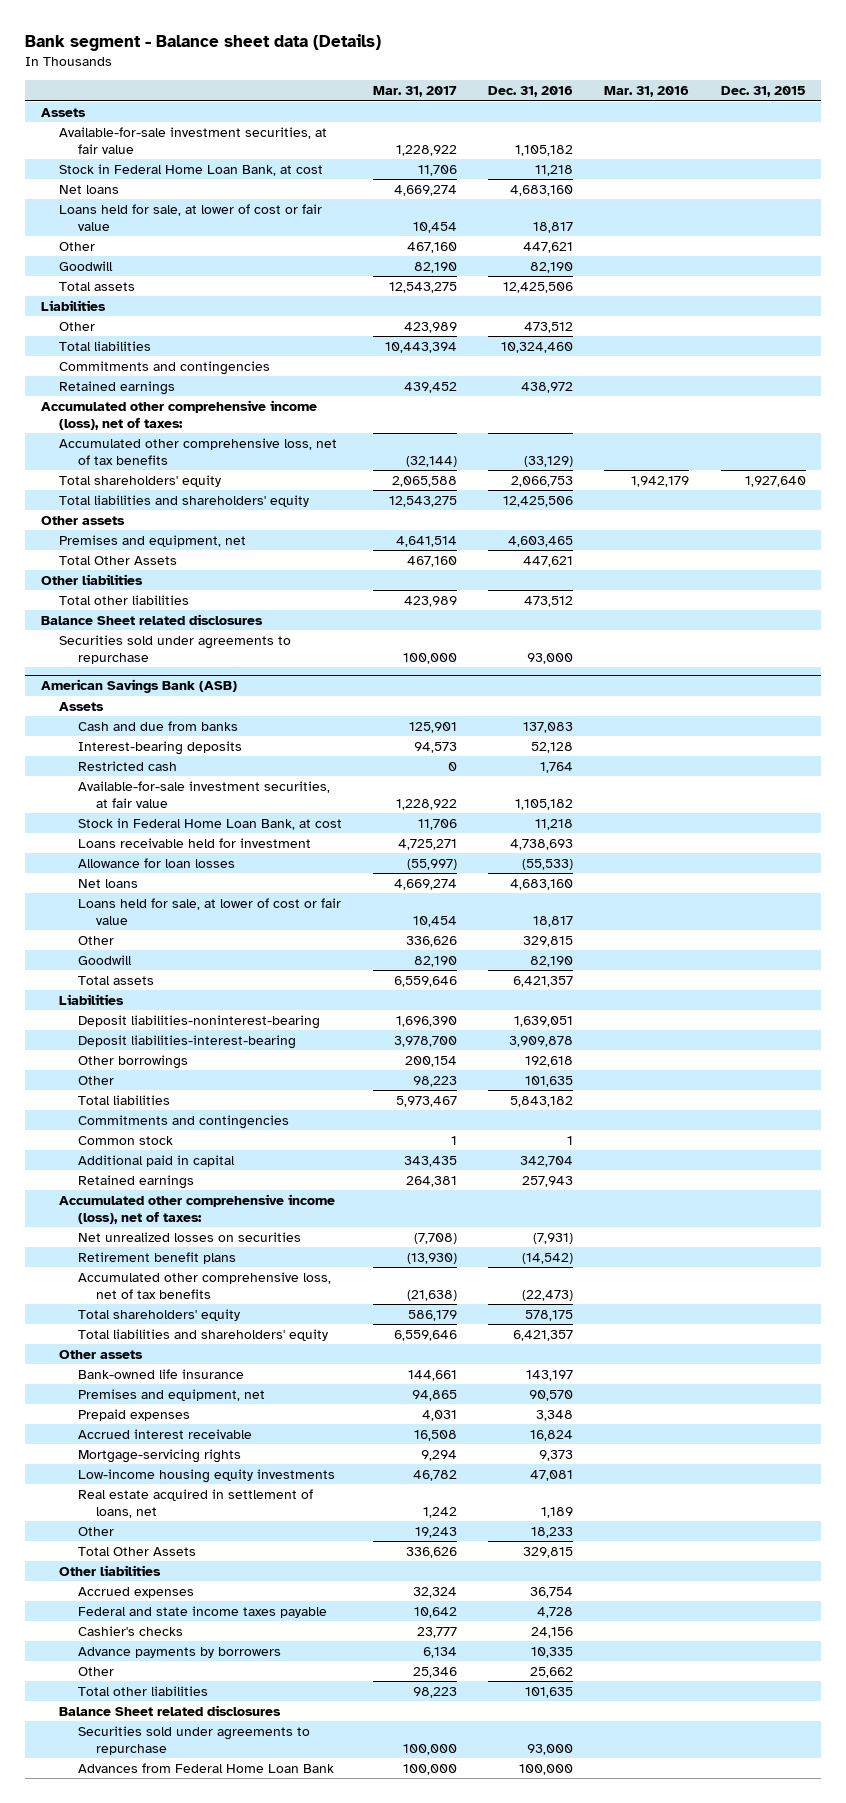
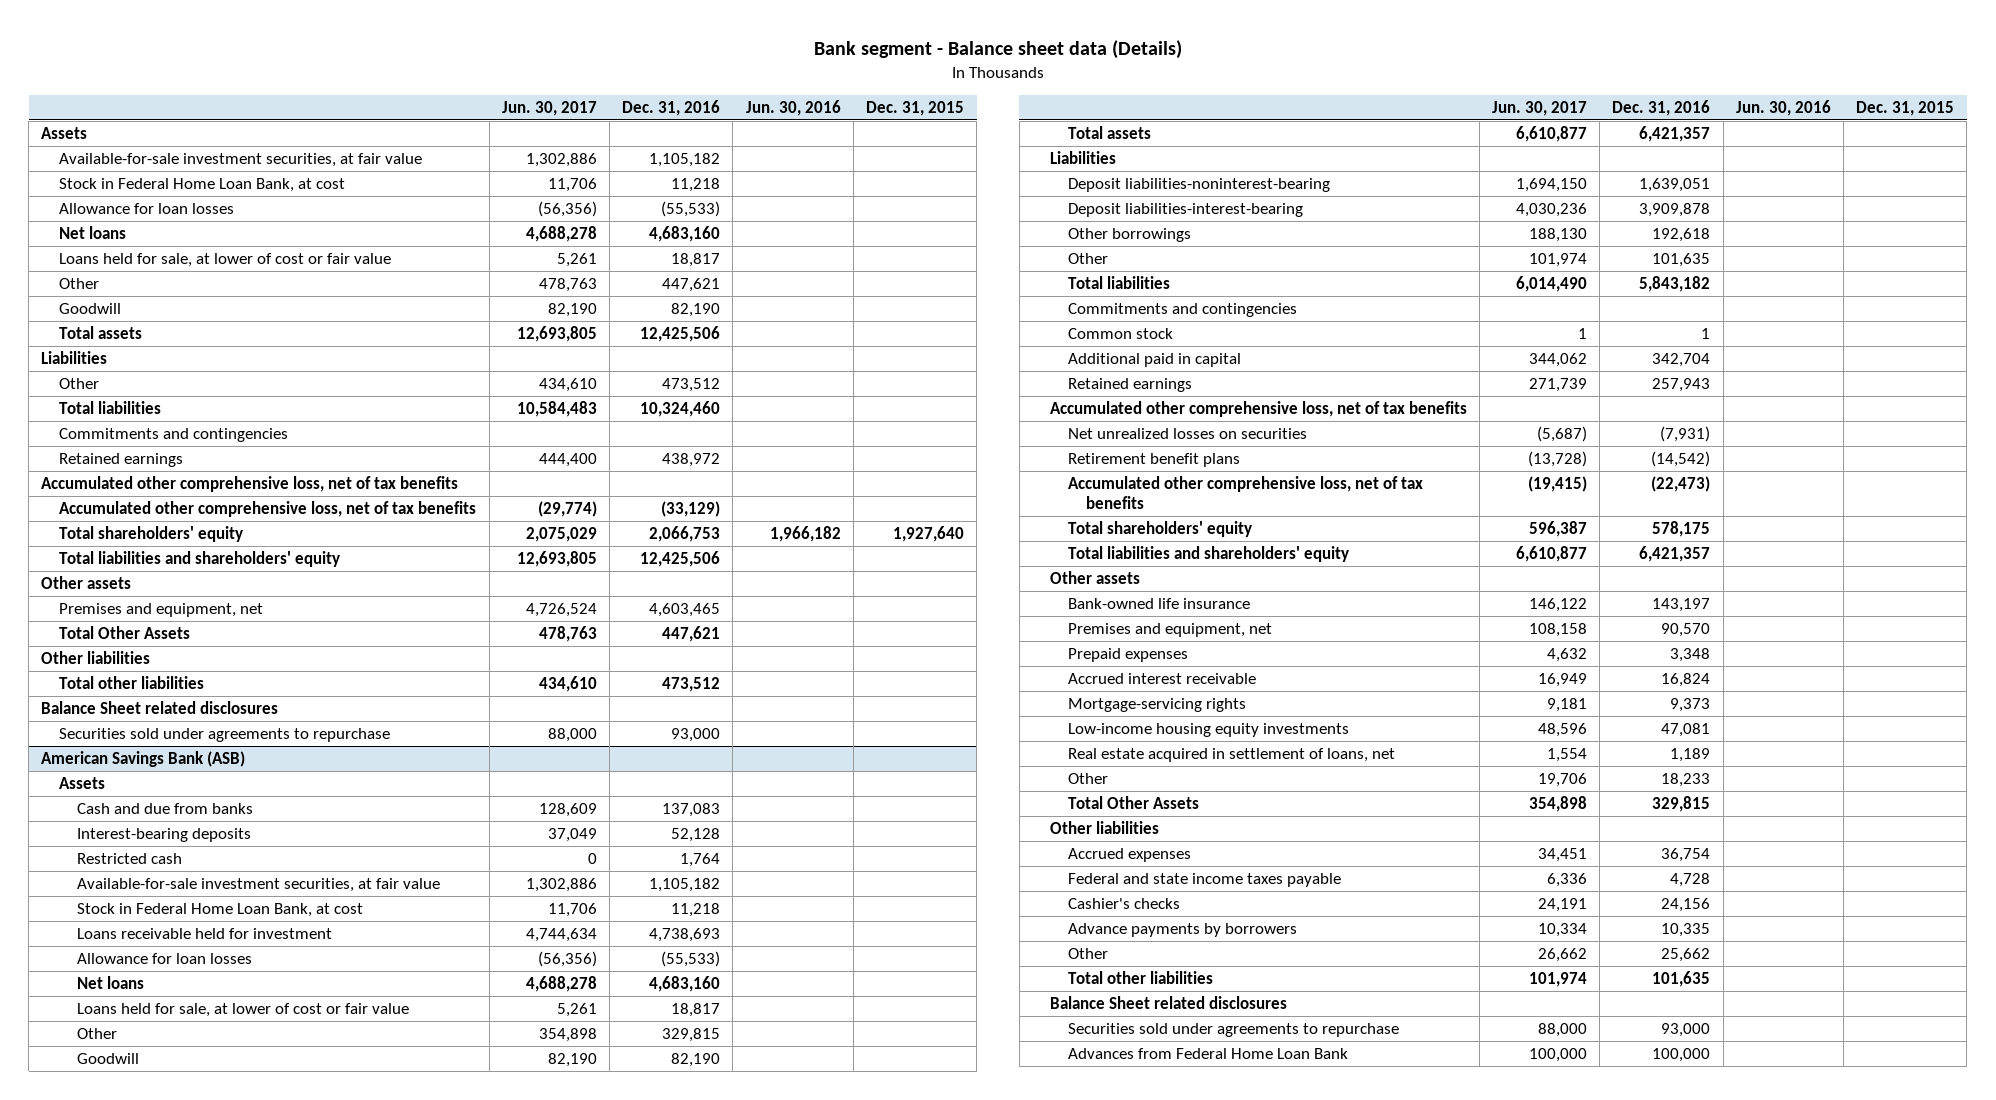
- | Mar. 31, 2017 | Dec. 31, 2016 | Mar. 31, 2016 | Dec. 31, 2015
+ | Jun. 30, 2017 | Dec. 31, 2016 | Jun. 30, 2016 | Dec. 31, 2015
+ Allowance for loan losses | (56,356) | (55,533) | |
- Accumulated other comprehensive income (loss), net of taxes:
+ Accumulated other comprehensive loss, net of tax benefits
@ American Savings Bank (ASB)
- Accumulated other comprehensive income (loss), net of taxes:
+ Accumulated other comprehensive loss, net of tax benefits

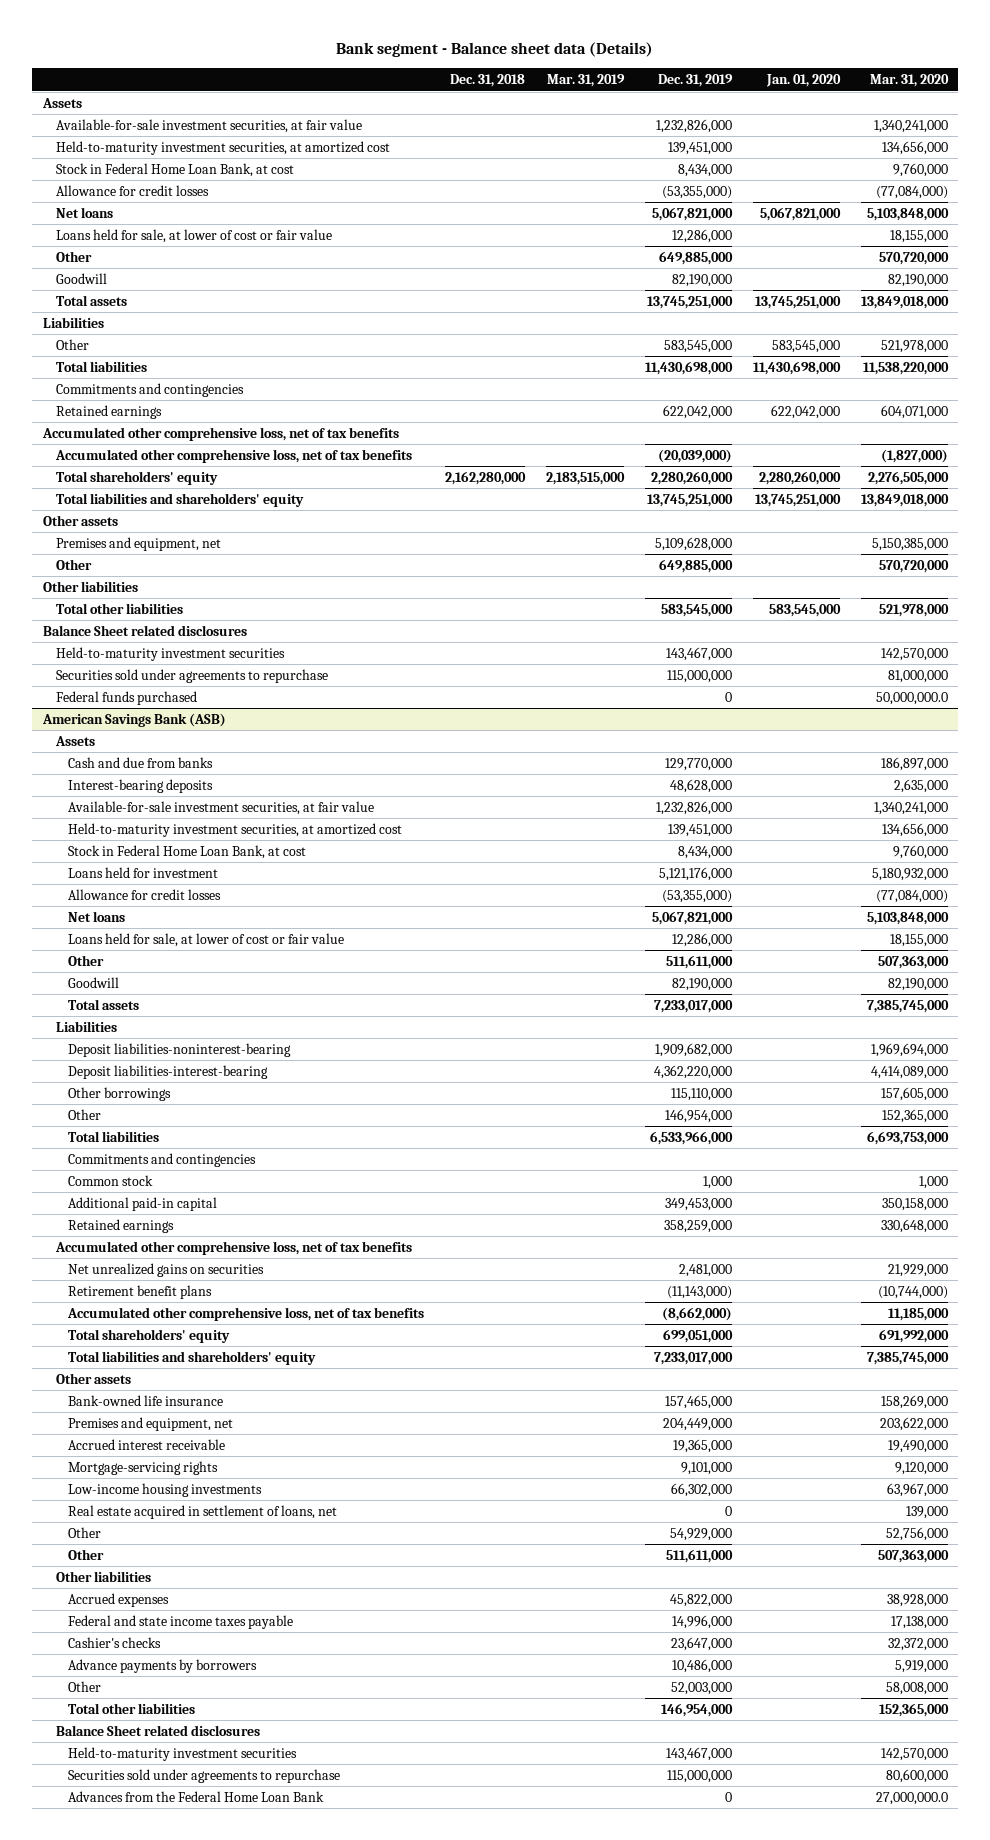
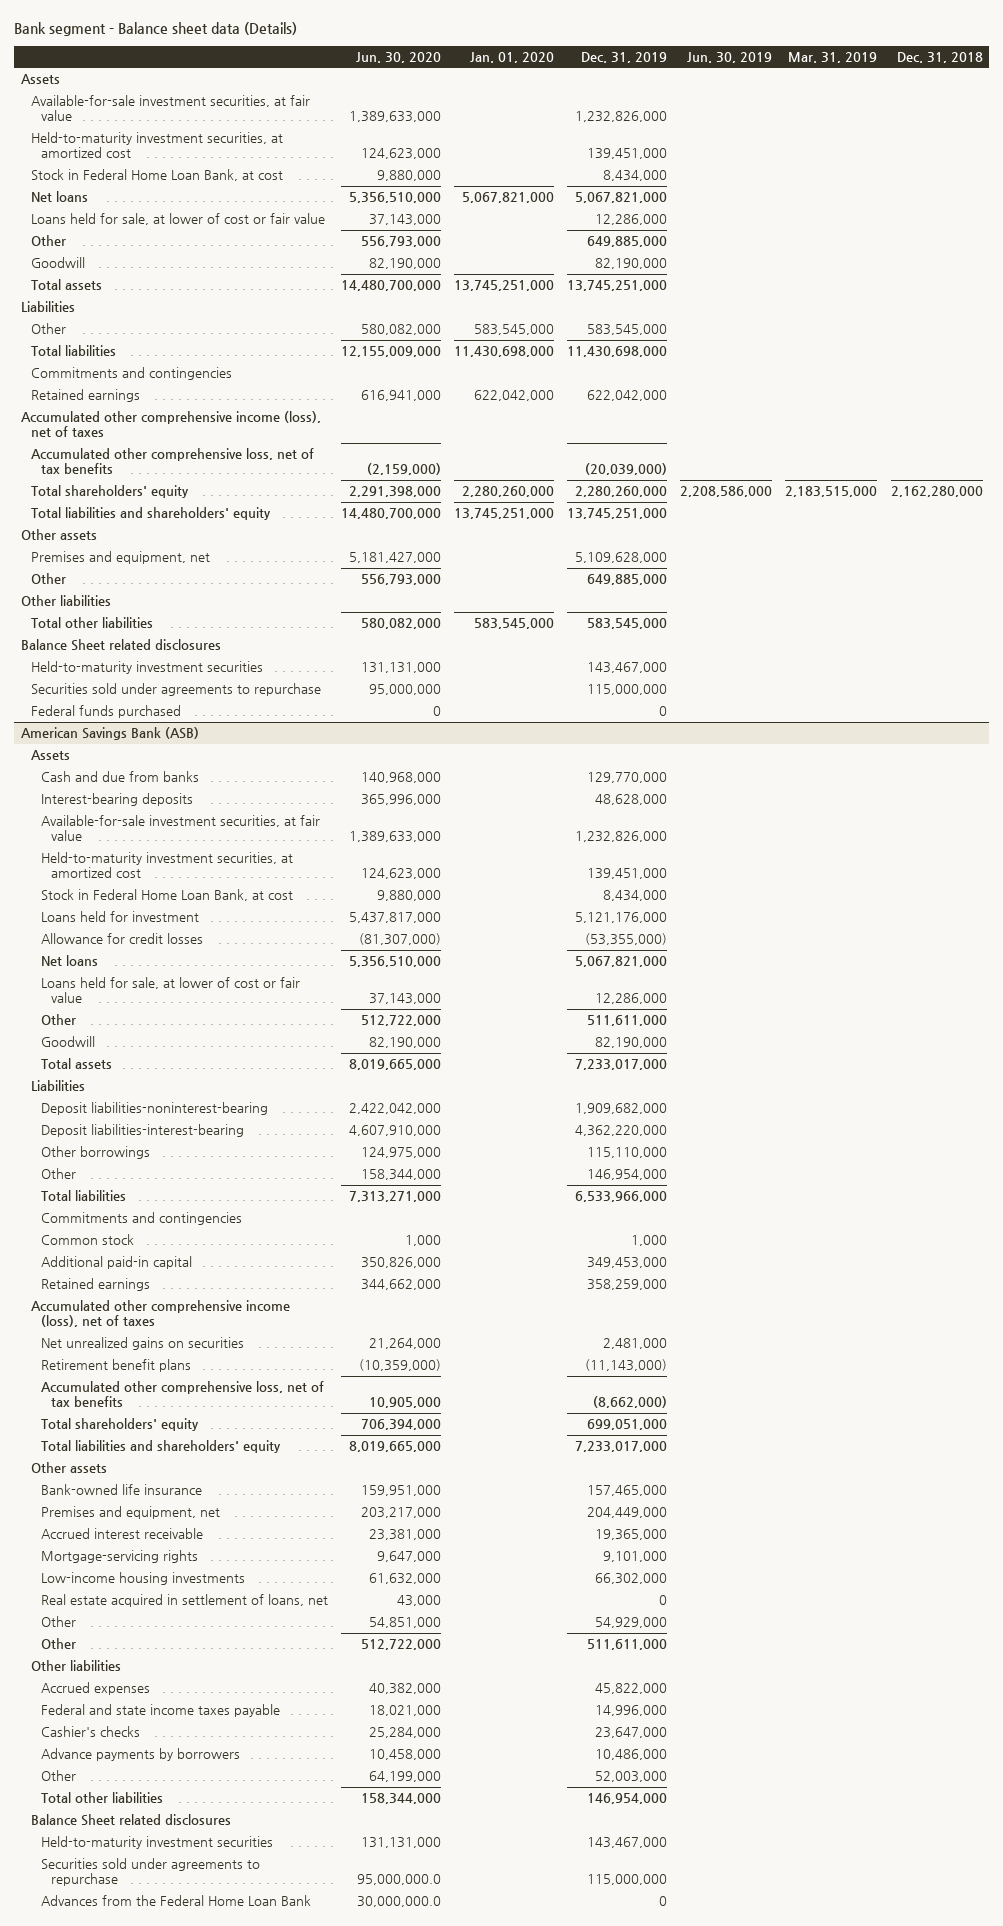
- | Dec. 31, 2018 | Mar. 31, 2019 | Dec. 31, 2019 | Jan. 01, 2020 | Mar. 31, 2020
+ | Jun. 30, 2020 | Jan. 01, 2020 | Dec. 31, 2019 | Jun. 30, 2019 | Mar. 31, 2019 | Dec. 31, 2018
- Allowance for credit losses | | | (53,355,000) | | (77,084,000)
- Accumulated other comprehensive loss, net of tax benefits
+ Accumulated other comprehensive income (loss), net of taxes
@ American Savings Bank (ASB)
- Accumulated other comprehensive loss, net of tax benefits
+ Accumulated other comprehensive income (loss), net of taxes

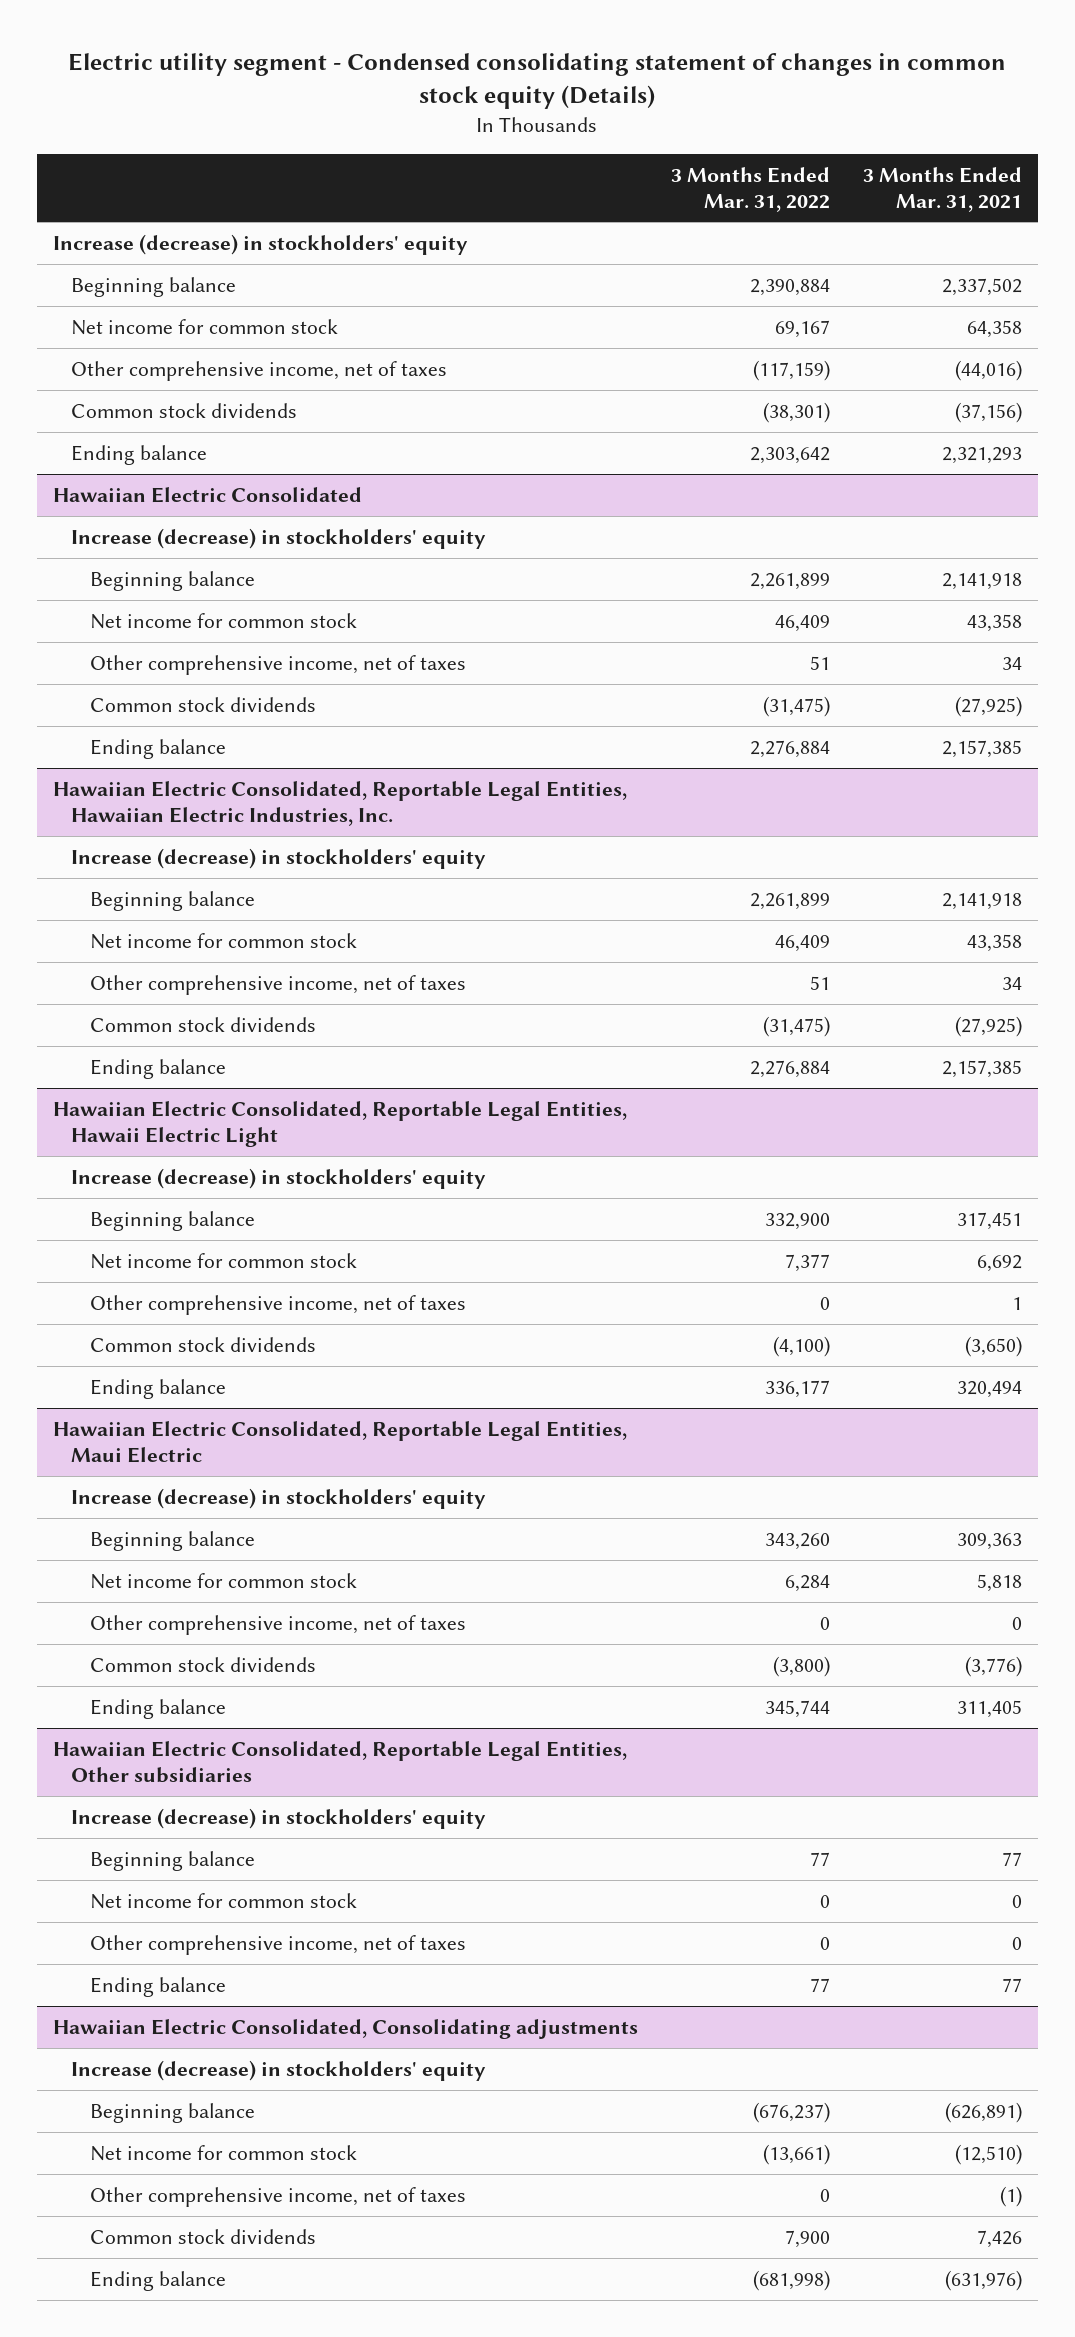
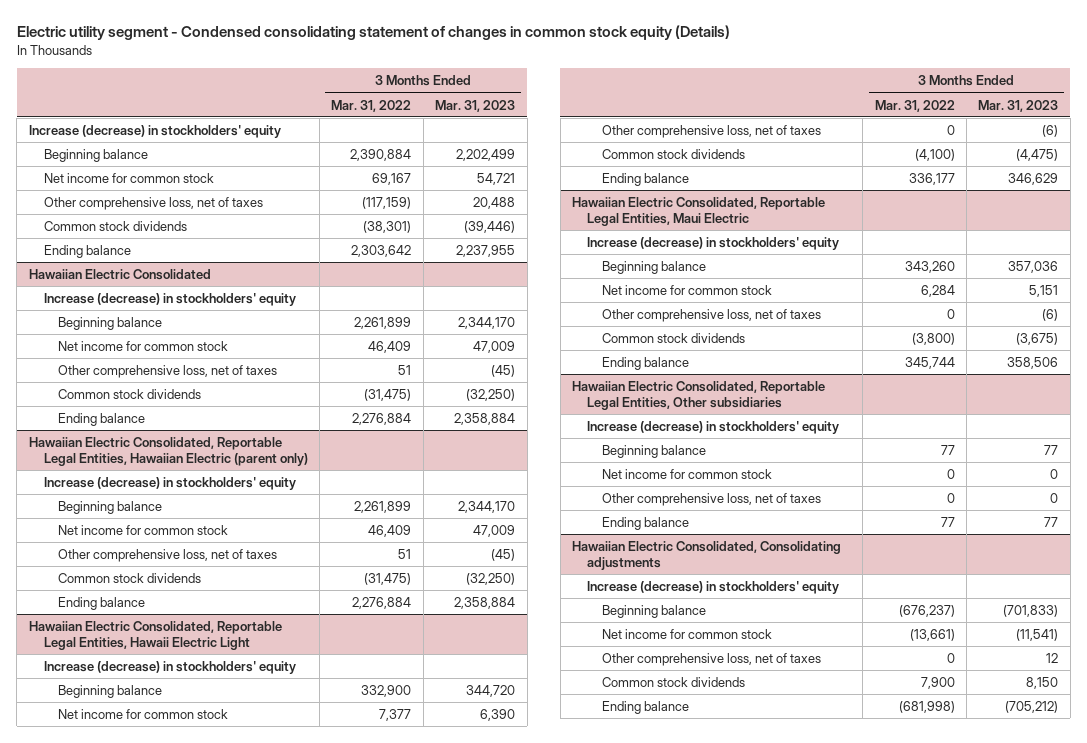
- | 3 Months Ended Mar. 31, 2022 | 3 Months Ended Mar. 31, 2021
+ | 3 Months Ended Mar. 31, 2022 | 3 Months Ended Mar. 31, 2023
- Other comprehensive income, net of taxes | (117,159) | (44,016)
+ Other comprehensive loss, net of taxes | (117,159) | 20,488
@ Hawaiian Electric Consolidated
- Other comprehensive income, net of taxes | 51 | 34
+ Other comprehensive loss, net of taxes | 51 | (45)
- Hawaiian Electric Consolidated, Reportable Legal Entities, Hawaiian Electric Industries, Inc.
+ Hawaiian Electric Consolidated, Reportable Legal Entities, Hawaiian Electric (parent only)
- Other comprehensive income, net of taxes | 51 | 34
+ Other comprehensive loss, net of taxes | 51 | (45)
@ Hawaiian Electric Consolidated, Reportable Legal Entities, Hawaii Electric Light
- Other comprehensive income, net of taxes | 0 | 1
+ Other comprehensive loss, net of taxes | 0 | (6)
@ Hawaiian Electric Consolidated, Reportable Legal Entities, Maui Electric
- Other comprehensive income, net of taxes | 0 | 0
+ Other comprehensive loss, net of taxes | 0 | (6)
@ Hawaiian Electric Consolidated, Reportable Legal Entities, Other subsidiaries
- Other comprehensive income, net of taxes | 0 | 0
+ Other comprehensive loss, net of taxes | 0 | 0
@ Hawaiian Electric Consolidated, Consolidating adjustments
- Other comprehensive income, net of taxes | 0 | (1)
+ Other comprehensive loss, net of taxes | 0 | 12

